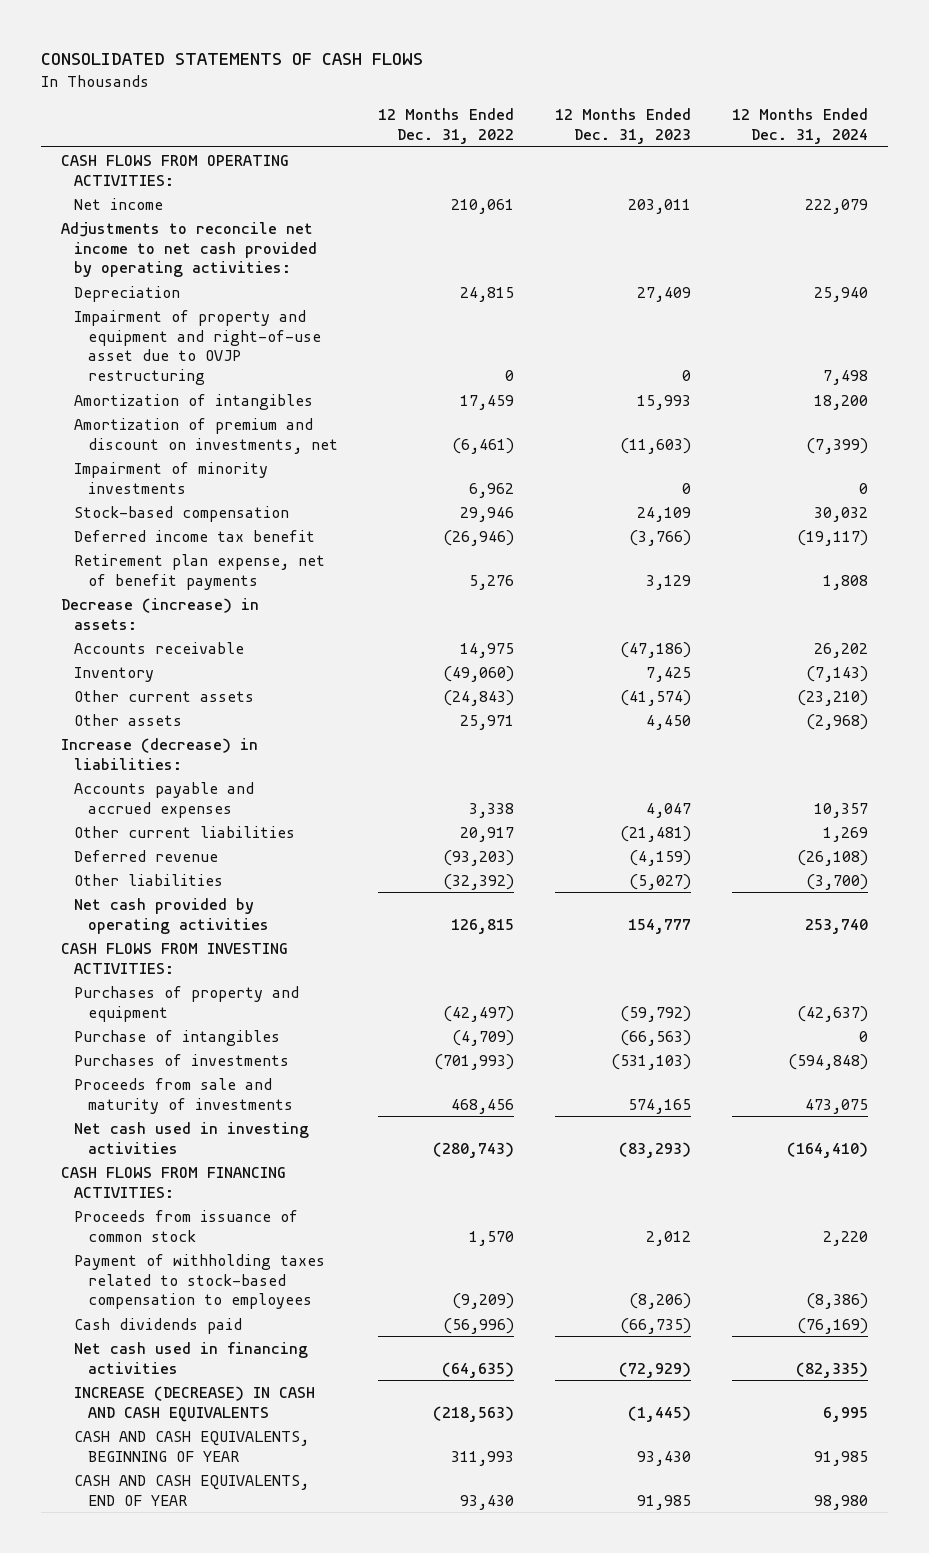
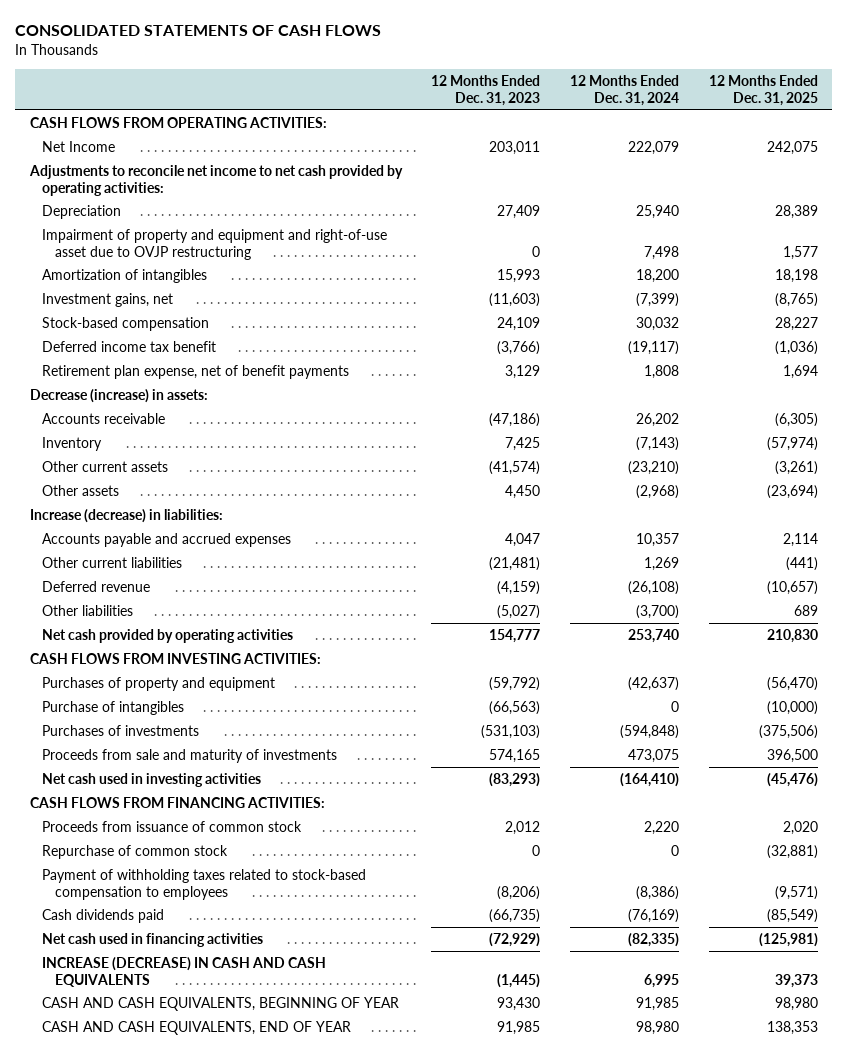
- | 12 Months Ended Dec. 31, 2022 | 12 Months Ended Dec. 31, 2023 | 12 Months Ended Dec. 31, 2024
+ | 12 Months Ended Dec. 31, 2023 | 12 Months Ended Dec. 31, 2024 | 12 Months Ended Dec. 31, 2025
- Net income | 210,061 | 203,011 | 222,079
+ Net Income | 203,011 | 222,079 | 242,075
- Amortization of premium and discount on investments, net | (6,461) | (11,603) | (7,399)
- Impairment of minority investments | 6,962 | 0 | 0
+ Investment gains, net | (11,603) | (7,399) | (8,765)
+ Repurchase of common stock | 0 | 0 | (32,881)

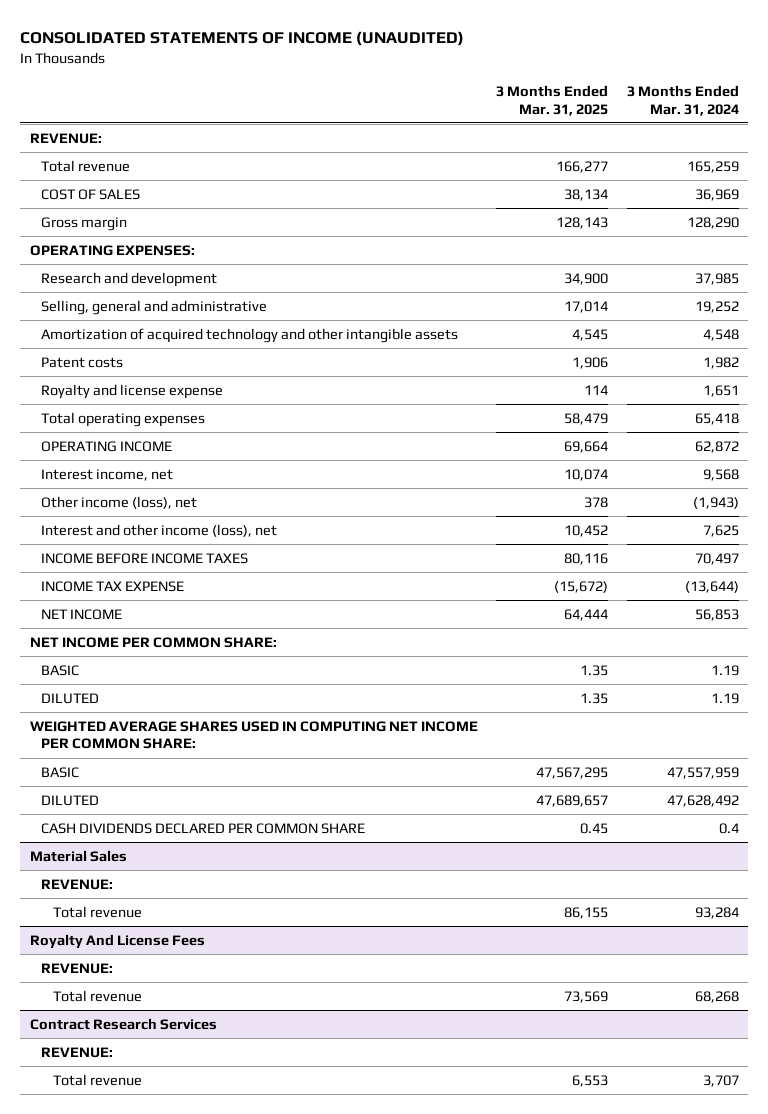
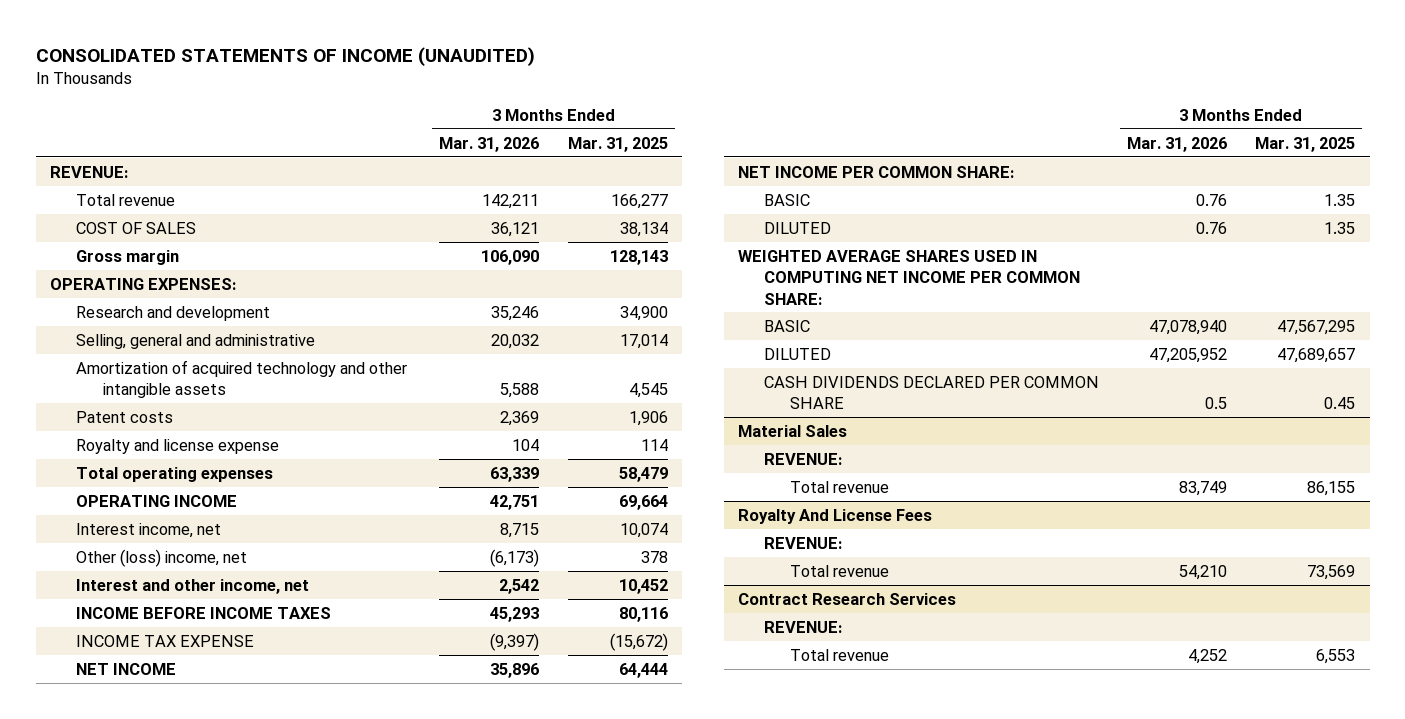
- | 3 Months Ended Mar. 31, 2025 | 3 Months Ended Mar. 31, 2024
+ | 3 Months Ended Mar. 31, 2026 | 3 Months Ended Mar. 31, 2025
- Other income (loss), net | 378 | (1,943)
- Interest and other income (loss), net | 10,452 | 7,625
+ Other (loss) income, net | (6,173) | 378
+ Interest and other income, net | 2,542 | 10,452

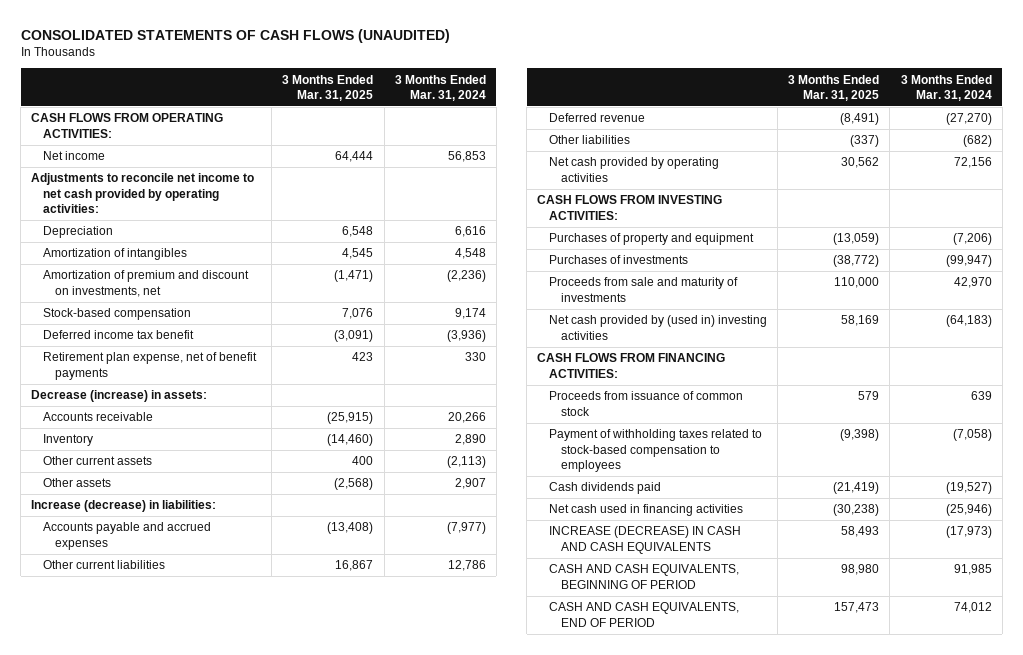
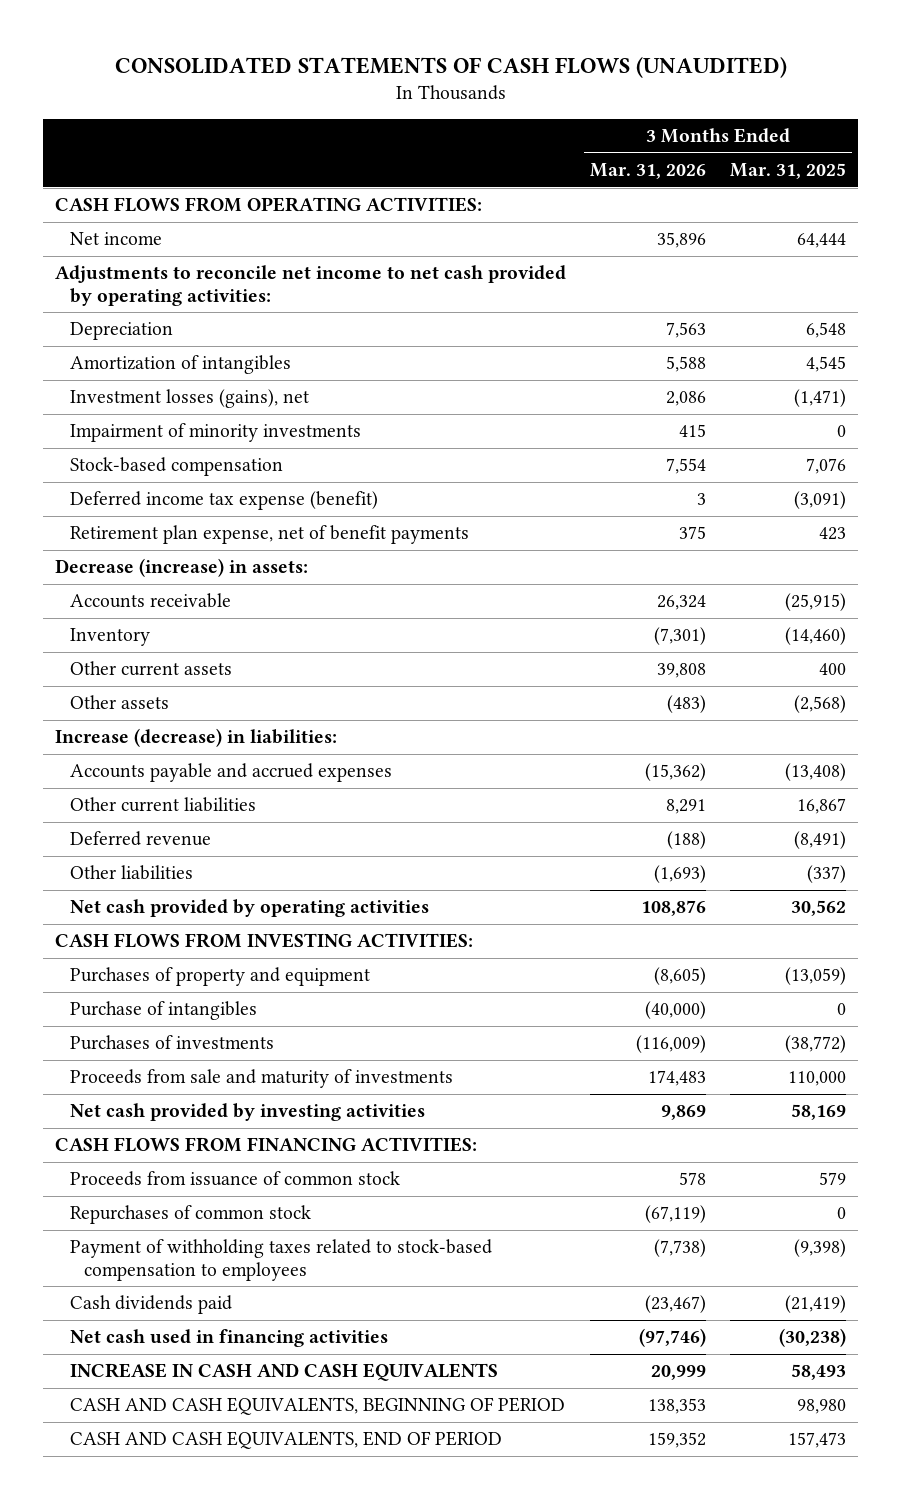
- | 3 Months Ended Mar. 31, 2025 | 3 Months Ended Mar. 31, 2024
+ | 3 Months Ended Mar. 31, 2026 | 3 Months Ended Mar. 31, 2025
- Amortization of premium and discount on investments, net | (1,471) | (2,236)
+ Investment losses (gains), net | 2,086 | (1,471)
+ Impairment of minority investments | 415 | 0
- Deferred income tax benefit | (3,091) | (3,936)
+ Deferred income tax expense (benefit) | 3 | (3,091)
+ Purchase of intangibles | (40,000) | 0
- Net cash provided by (used in) investing activities | 58,169 | (64,183)
+ Net cash provided by investing activities | 9,869 | 58,169
+ Repurchases of common stock | (67,119) | 0
- INCREASE (DECREASE) IN CASH AND CASH EQUIVALENTS | 58,493 | (17,973)
+ INCREASE IN CASH AND CASH EQUIVALENTS | 20,999 | 58,493

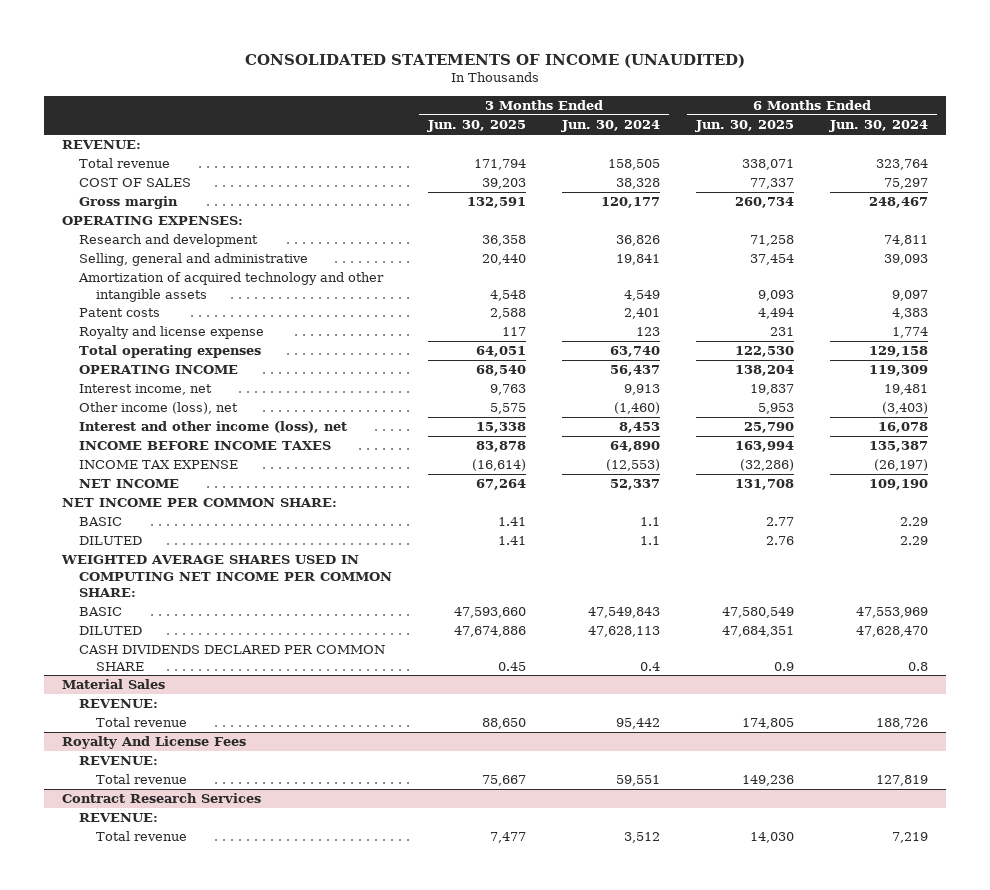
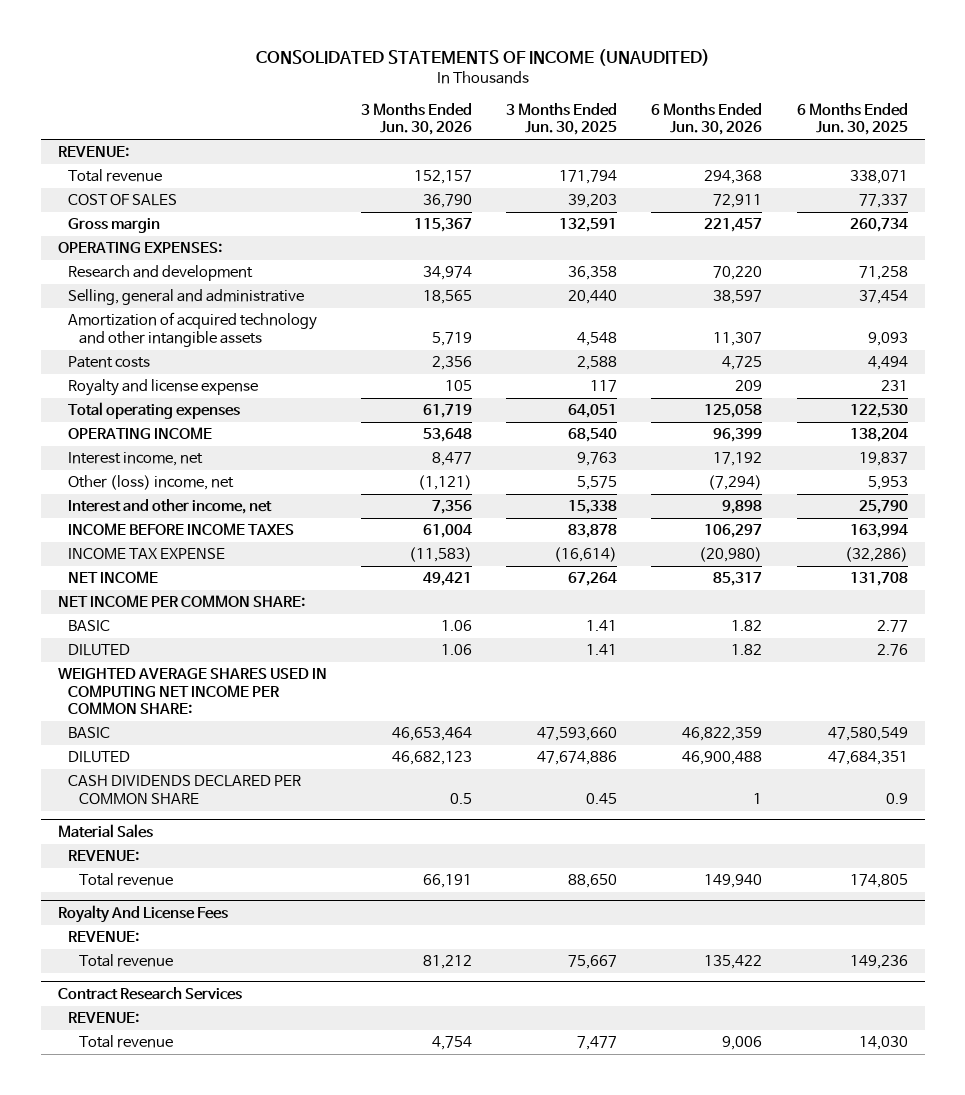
- | 3 Months Ended Jun. 30, 2025 | 3 Months Ended Jun. 30, 2024 | 6 Months Ended Jun. 30, 2025 | 6 Months Ended Jun. 30, 2024
+ | 3 Months Ended Jun. 30, 2026 | 3 Months Ended Jun. 30, 2025 | 6 Months Ended Jun. 30, 2026 | 6 Months Ended Jun. 30, 2025
- Other income (loss), net | 5,575 | (1,460) | 5,953 | (3,403)
- Interest and other income (loss), net | 15,338 | 8,453 | 25,790 | 16,078
+ Other (loss) income, net | (1,121) | 5,575 | (7,294) | 5,953
+ Interest and other income, net | 7,356 | 15,338 | 9,898 | 25,790

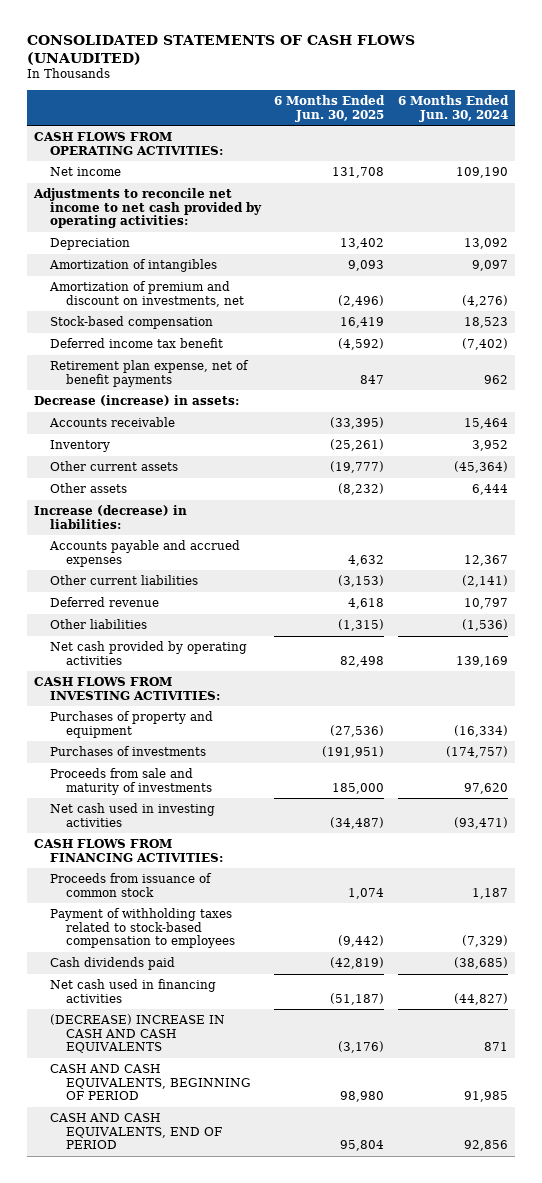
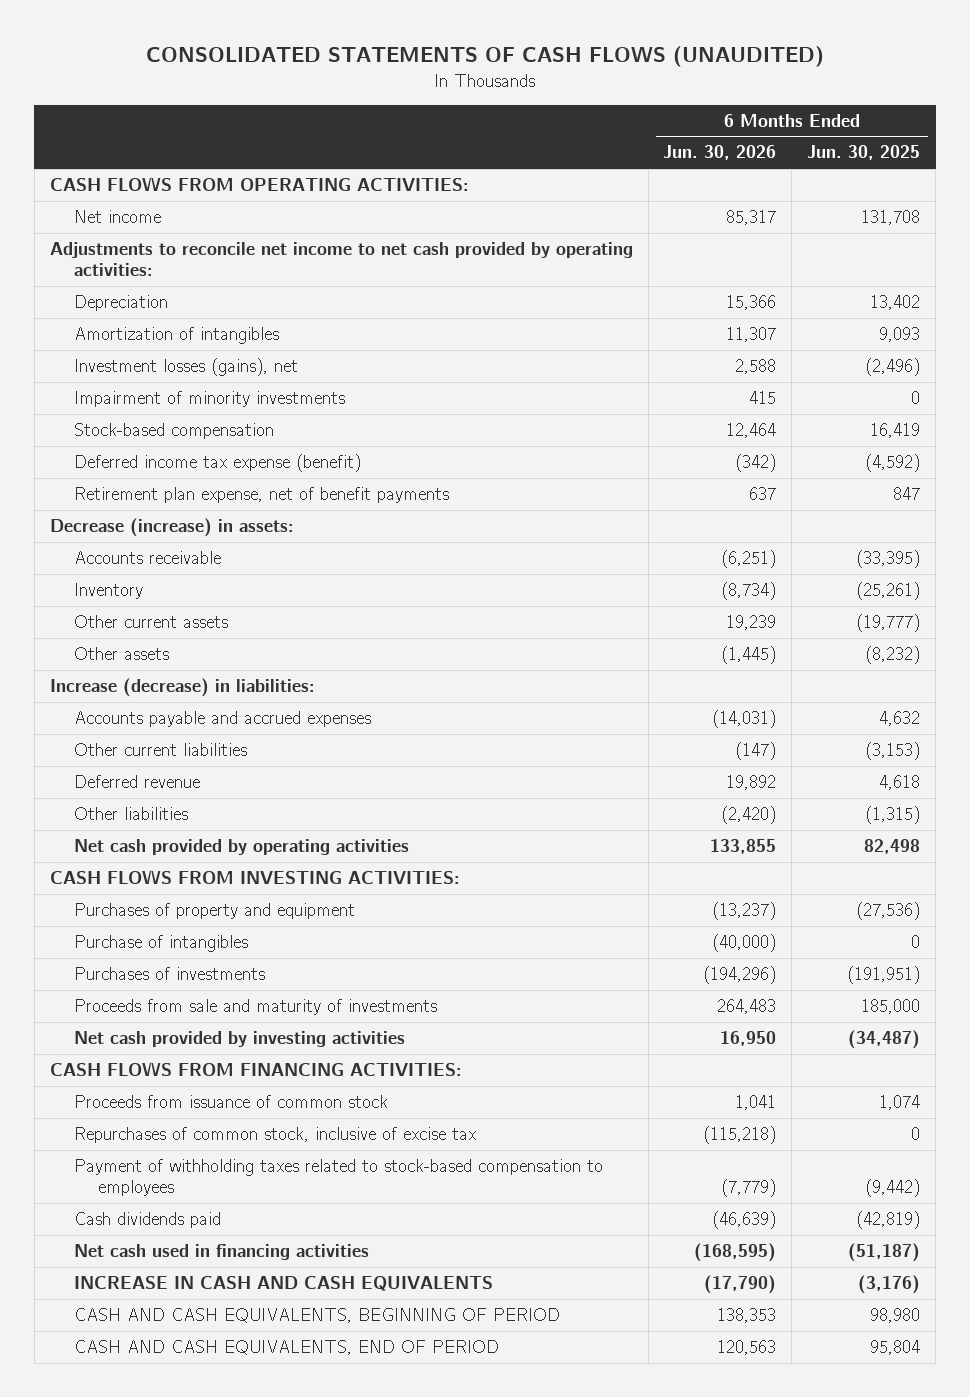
- | 6 Months Ended Jun. 30, 2025 | 6 Months Ended Jun. 30, 2024
+ | 6 Months Ended Jun. 30, 2026 | 6 Months Ended Jun. 30, 2025
- Amortization of premium and discount on investments, net | (2,496) | (4,276)
+ Investment losses (gains), net | 2,588 | (2,496)
+ Impairment of minority investments | 415 | 0
- Deferred income tax benefit | (4,592) | (7,402)
+ Deferred income tax expense (benefit) | (342) | (4,592)
+ Purchase of intangibles | (40,000) | 0
- Net cash used in investing activities | (34,487) | (93,471)
+ Net cash provided by investing activities | 16,950 | (34,487)
+ Repurchases of common stock, inclusive of excise tax | (115,218) | 0
- (DECREASE) INCREASE IN CASH AND CASH EQUIVALENTS | (3,176) | 871
+ INCREASE IN CASH AND CASH EQUIVALENTS | (17,790) | (3,176)

